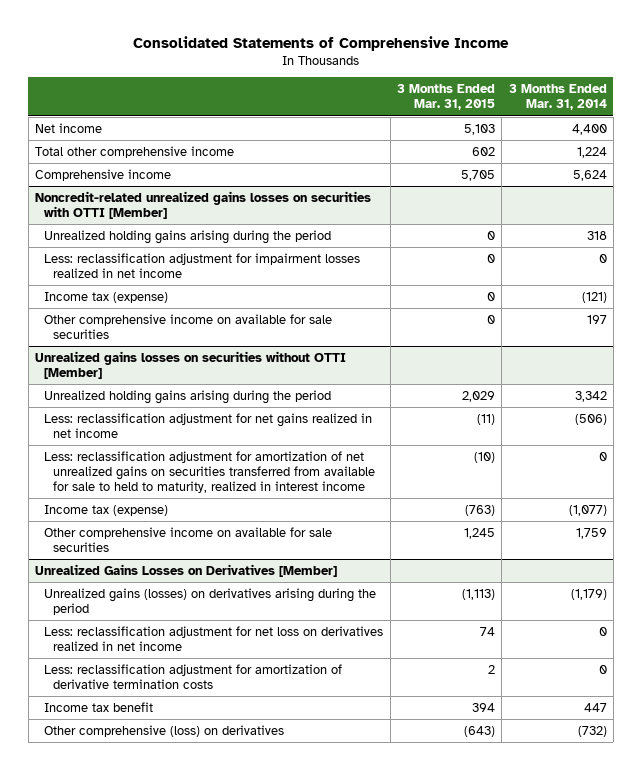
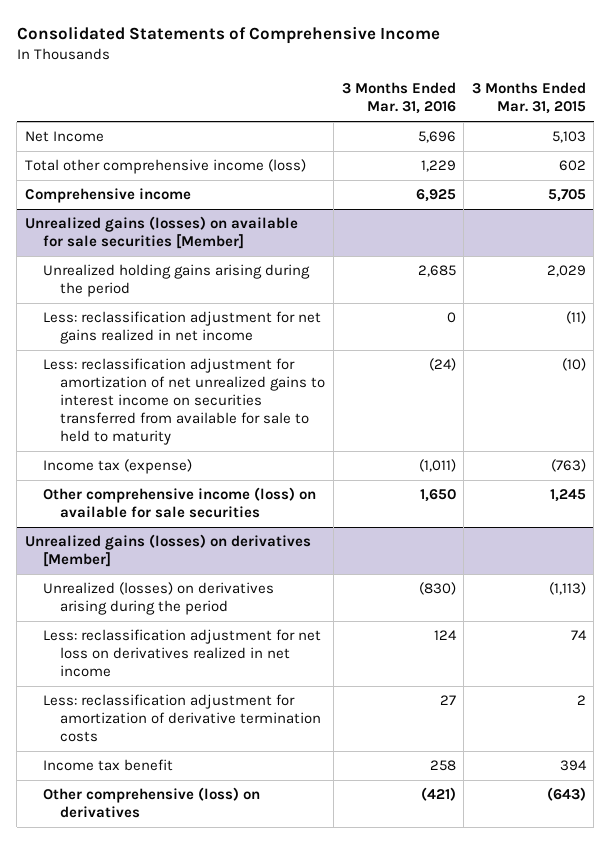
- | 3 Months Ended Mar. 31, 2015 | 3 Months Ended Mar. 31, 2014
+ | 3 Months Ended Mar. 31, 2016 | 3 Months Ended Mar. 31, 2015
- Net income | 5,103 | 4,400
- Total other comprehensive income | 602 | 1,224
+ Net Income | 5,696 | 5,103
+ Total other comprehensive income (loss) | 1,229 | 602
- Noncredit-related unrealized gains losses on securities with OTTI [Member]
- Unrealized holding gains arising during the period | 0 | 318
- Less: reclassification adjustment for impairment losses realized in net income | 0 | 0
- Income tax (expense) | 0 | (121)
- Other comprehensive income on available for sale securities | 0 | 197
- Unrealized gains losses on securities without OTTI [Member]
+ Unrealized gains (losses) on available for sale securities [Member]
- Less: reclassification adjustment for amortization of net unrealized gains on securities transferred from available for sale to held to maturity, realized in interest income | (10) | 0
+ Less: reclassification adjustment for amortization of net unrealized gains to interest income on securities transferred from available for sale to held to maturity | (24) | (10)
- Other comprehensive income on available for sale securities | 1,245 | 1,759
- Unrealized Gains Losses on Derivatives [Member]
- Unrealized gains (losses) on derivatives arising during the period | (1,113) | (1,179)
+ Other comprehensive income (loss) on available for sale securities | 1,650 | 1,245
+ Unrealized gains (losses) on derivatives [Member]
+ Unrealized (losses) on derivatives arising during the period | (830) | (1,113)

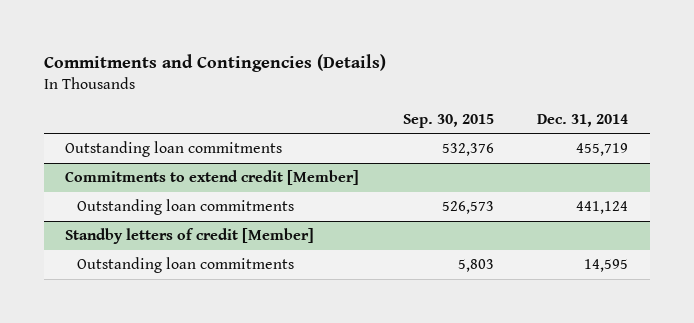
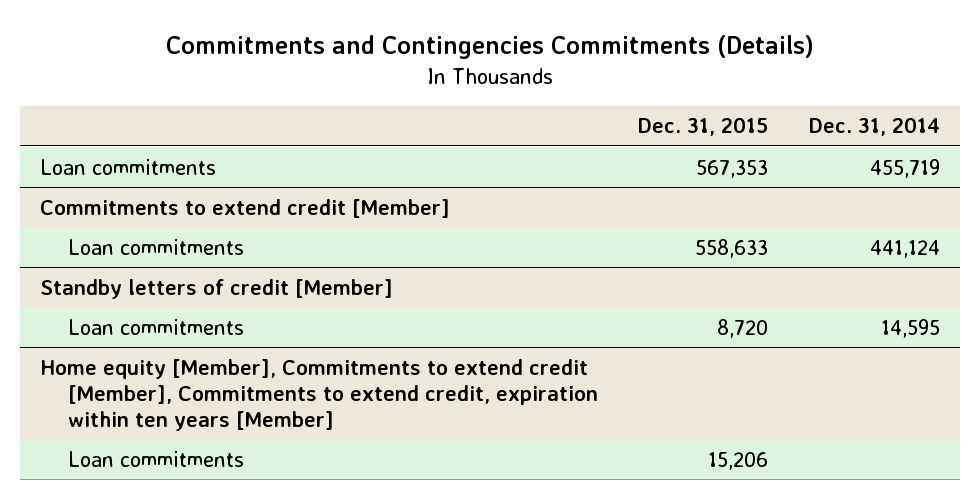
- Commitments and Contingencies (Details)
+ Commitments and Contingencies Commitments (Details)
- | Sep. 30, 2015 | Dec. 31, 2014
+ | Dec. 31, 2015 | Dec. 31, 2014
- Outstanding loan commitments | 532,376 | 455,719
+ Loan commitments | 567,353 | 455,719
@ Commitments to extend credit [Member]
- Outstanding loan commitments | 526,573 | 441,124
+ Loan commitments | 558,633 | 441,124
@ Standby letters of credit [Member]
- Outstanding loan commitments | 5,803 | 14,595
+ Loan commitments | 8,720 | 14,595
+ Home equity [Member], Commitments to extend credit [Member], Commitments to extend credit, expiration within ten years [Member]
+ Loan commitments | 15,206 |

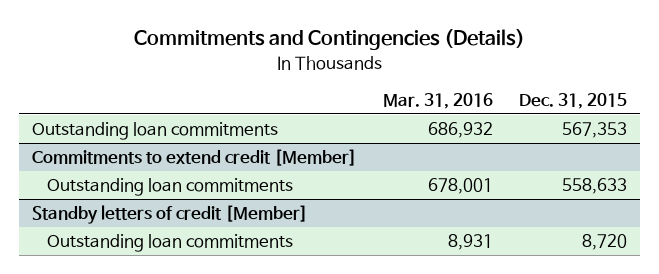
- Commitments and Contingencies Commitments (Details)
+ Commitments and Contingencies (Details)
- | Dec. 31, 2015 | Dec. 31, 2014
+ | Mar. 31, 2016 | Dec. 31, 2015
- Loan commitments | 567,353 | 455,719
+ Outstanding loan commitments | 686,932 | 567,353
@ Commitments to extend credit [Member]
- Loan commitments | 558,633 | 441,124
+ Outstanding loan commitments | 678,001 | 558,633
@ Standby letters of credit [Member]
- Loan commitments | 8,720 | 14,595
- Home equity [Member], Commitments to extend credit [Member], Commitments to extend credit, expiration within ten years [Member]
- Loan commitments | 15,206 |
@ Standby letters of credit [Member]
+ Outstanding loan commitments | 8,931 | 8,720

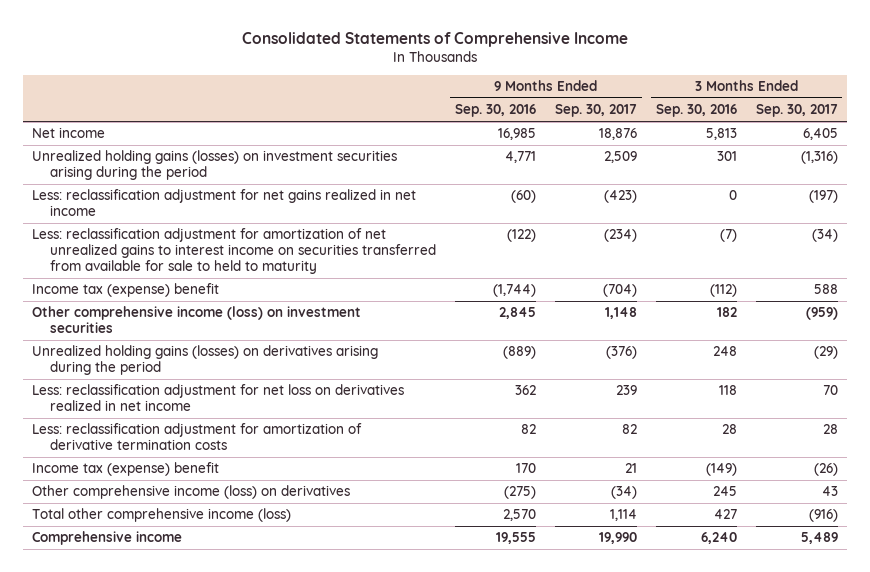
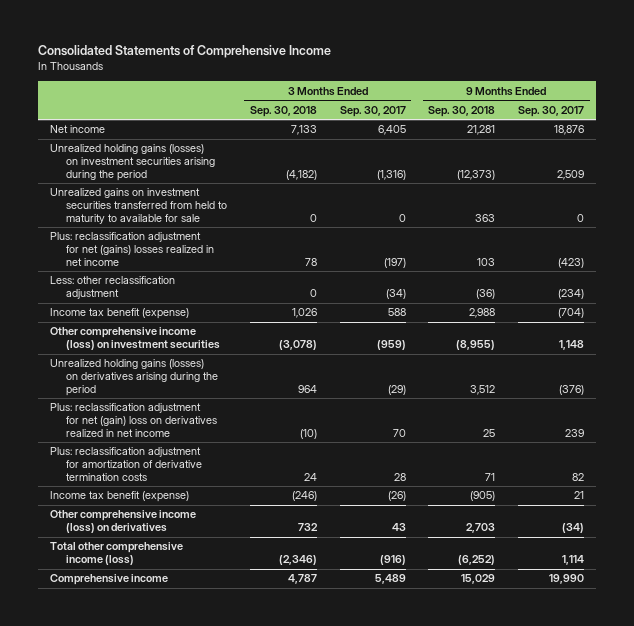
- | 9 Months Ended Sep. 30, 2016 | 9 Months Ended Sep. 30, 2017 | 3 Months Ended Sep. 30, 2016 | 3 Months Ended Sep. 30, 2017
+ | 3 Months Ended Sep. 30, 2018 | 3 Months Ended Sep. 30, 2017 | 9 Months Ended Sep. 30, 2018 | 9 Months Ended Sep. 30, 2017
- Less: reclassification adjustment for net gains realized in net income | (60) | (423) | 0 | (197)
- Less: reclassification adjustment for amortization of net unrealized gains to interest income on securities transferred from available for sale to held to maturity | (122) | (234) | (7) | (34)
- Income tax (expense) benefit | (1,744) | (704) | (112) | 588
+ Unrealized gains on investment securities transferred from held to maturity to available for sale | 0 | 0 | 363 | 0
+ Plus: reclassification adjustment for net (gains) losses realized in net income | 78 | (197) | 103 | (423)
+ Less: other reclassification adjustment | 0 | (34) | (36) | (234)
+ Income tax benefit (expense) | 1,026 | 588 | 2,988 | (704)
- Less: reclassification adjustment for net loss on derivatives realized in net income | 362 | 239 | 118 | 70
- Less: reclassification adjustment for amortization of derivative termination costs | 82 | 82 | 28 | 28
- Income tax (expense) benefit | 170 | 21 | (149) | (26)
+ Plus: reclassification adjustment for net (gain) loss on derivatives realized in net income | (10) | 70 | 25 | 239
+ Plus: reclassification adjustment for amortization of derivative termination costs | 24 | 28 | 71 | 82
+ Income tax benefit (expense) | (246) | (26) | (905) | 21

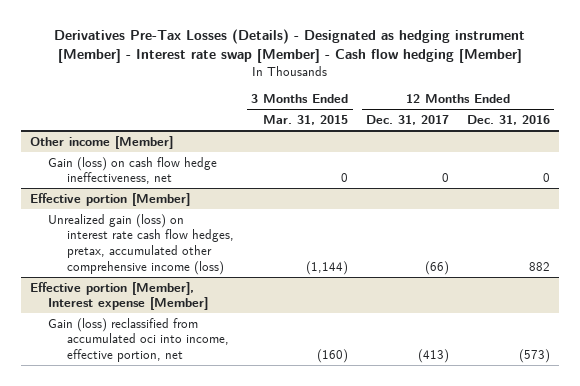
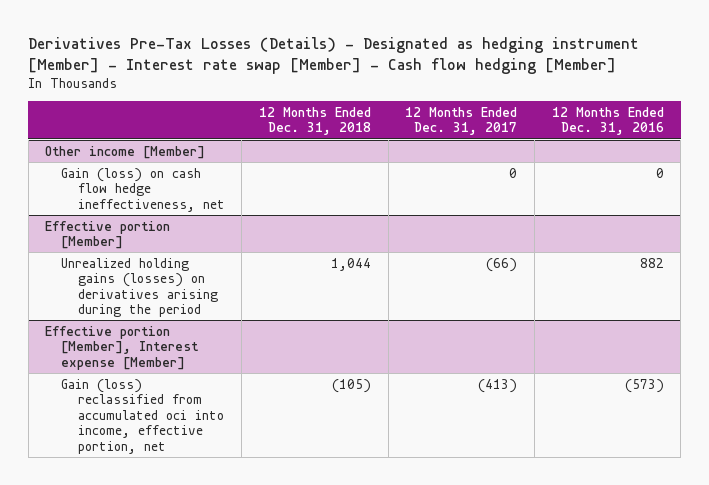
- | 3 Months Ended Mar. 31, 2015 | 12 Months Ended Dec. 31, 2017 | 12 Months Ended Dec. 31, 2016
+ | 12 Months Ended Dec. 31, 2018 | 12 Months Ended Dec. 31, 2017 | 12 Months Ended Dec. 31, 2016
@ Effective portion [Member]
- Unrealized gain (loss) on interest rate cash flow hedges, pretax, accumulated other comprehensive income (loss) | (1,144) | (66) | 882
+ Unrealized holding gains (losses) on derivatives arising during the period | 1,044 | (66) | 882

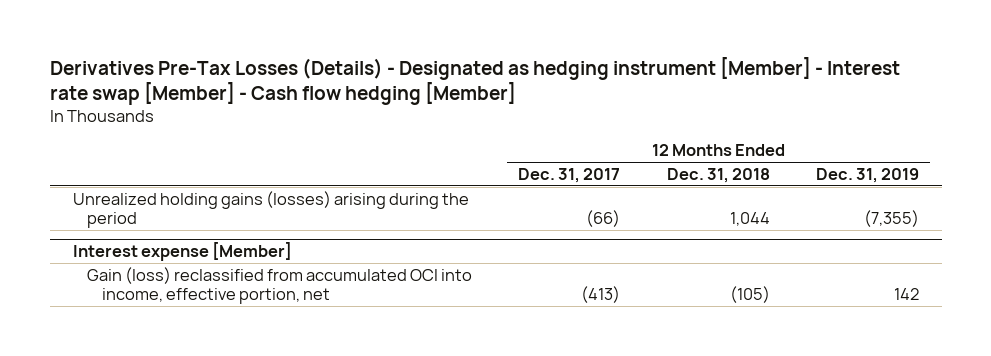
- | 12 Months Ended Dec. 31, 2018 | 12 Months Ended Dec. 31, 2017 | 12 Months Ended Dec. 31, 2016
+ | 12 Months Ended Dec. 31, 2017 | 12 Months Ended Dec. 31, 2018 | 12 Months Ended Dec. 31, 2019
- Other income [Member]
- Gain (loss) on cash flow hedge ineffectiveness, net | | 0 | 0
- Effective portion [Member]
- Unrealized holding gains (losses) on derivatives arising during the period | 1,044 | (66) | 882
- Effective portion [Member], Interest expense [Member]
- Gain (loss) reclassified from accumulated oci into income, effective portion, net | (105) | (413) | (573)
+ Unrealized holding gains (losses) arising during the period | (66) | 1,044 | (7,355)
+ Interest expense [Member]
+ Gain (loss) reclassified from accumulated OCI into income, effective portion, net | (413) | (105) | 142

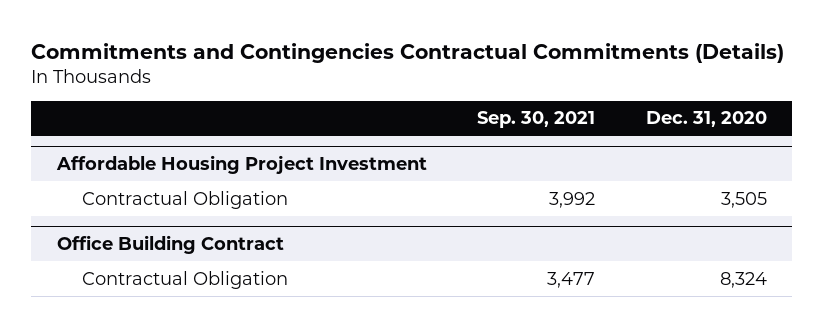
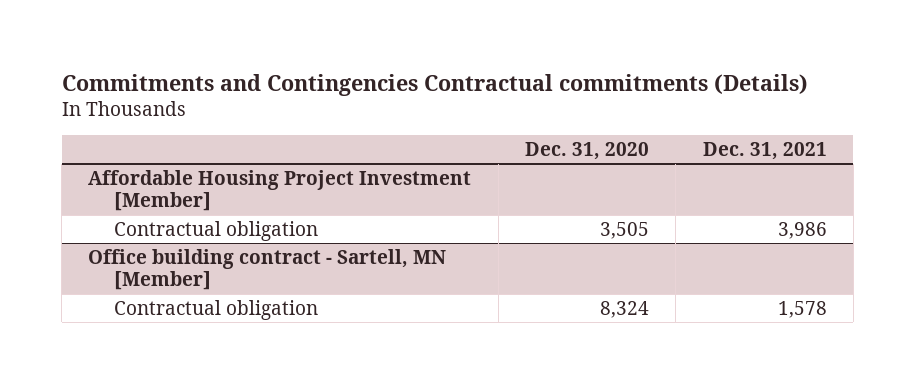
- Commitments and Contingencies Contractual Commitments (Details)
+ Commitments and Contingencies Contractual commitments (Details)
- | Sep. 30, 2021 | Dec. 31, 2020
+ | Dec. 31, 2020 | Dec. 31, 2021
- Affordable Housing Project Investment
- Contractual Obligation | 3,992 | 3,505
- Office Building Contract
- Contractual Obligation | 3,477 | 8,324
+ Affordable Housing Project Investment [Member]
+ Contractual obligation | 3,505 | 3,986
+ Office building contract - Sartell, MN [Member]
+ Contractual obligation | 8,324 | 1,578

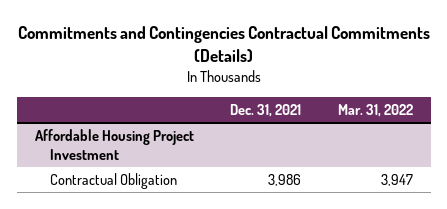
- Commitments and Contingencies Contractual commitments (Details)
+ Commitments and Contingencies Contractual Commitments (Details)
- | Dec. 31, 2020 | Dec. 31, 2021
+ | Dec. 31, 2021 | Mar. 31, 2022
- Affordable Housing Project Investment [Member]
- Contractual obligation | 3,505 | 3,986
- Office building contract - Sartell, MN [Member]
- Contractual obligation | 8,324 | 1,578
+ Affordable Housing Project Investment
+ Contractual Obligation | 3,986 | 3,947

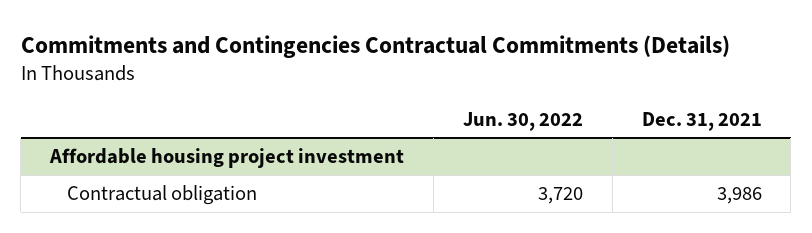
- | Dec. 31, 2021 | Mar. 31, 2022
+ | Jun. 30, 2022 | Dec. 31, 2021
- Affordable Housing Project Investment
- Contractual Obligation | 3,986 | 3,947
+ Affordable housing project investment
+ Contractual obligation | 3,720 | 3,986

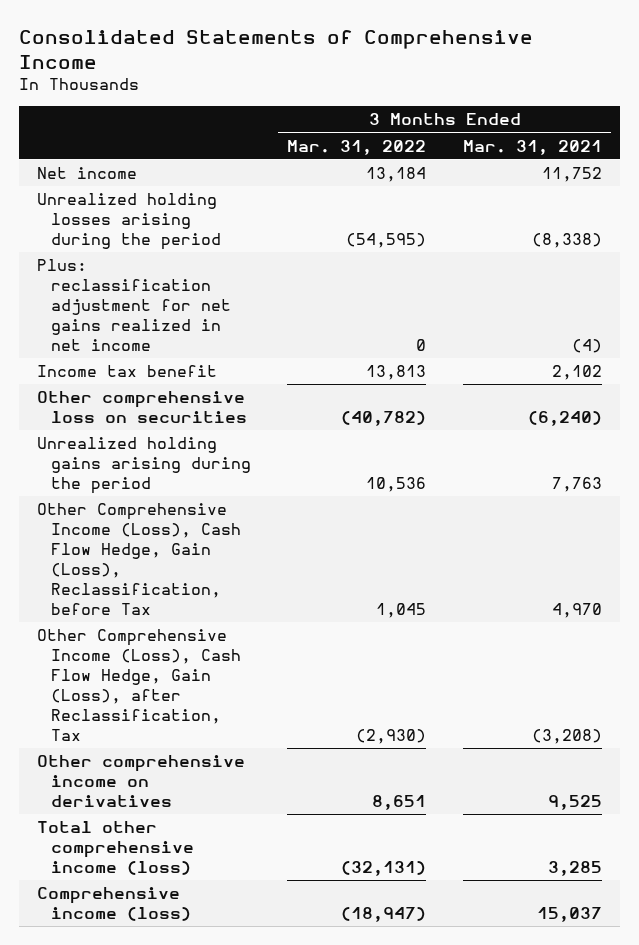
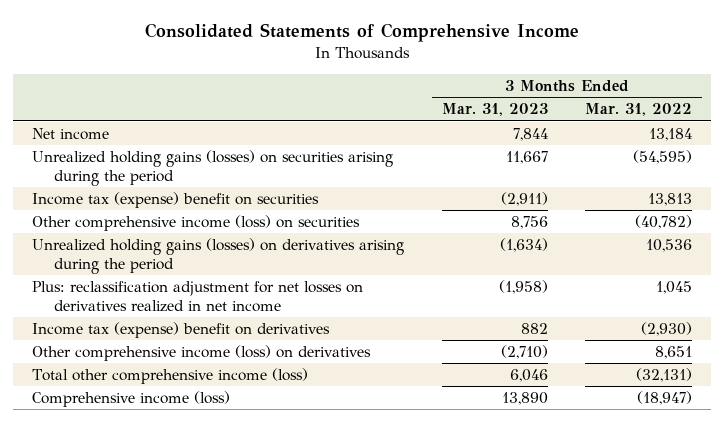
- | 3 Months Ended Mar. 31, 2022 | 3 Months Ended Mar. 31, 2021
+ | 3 Months Ended Mar. 31, 2023 | 3 Months Ended Mar. 31, 2022
- Unrealized holding losses arising during the period | (54,595) | (8,338)
- Plus: reclassification adjustment for net gains realized in net income | 0 | (4)
- Income tax benefit | 13,813 | 2,102
- Other comprehensive loss on securities | (40,782) | (6,240)
- Unrealized holding gains arising during the period | 10,536 | 7,763
- Other Comprehensive Income (Loss), Cash Flow Hedge, Gain (Loss), Reclassification, before Tax | 1,045 | 4,970
- Other Comprehensive Income (Loss), Cash Flow Hedge, Gain (Loss), after Reclassification, Tax | (2,930) | (3,208)
- Other comprehensive income on derivatives | 8,651 | 9,525
+ Unrealized holding gains (losses) on securities arising during the period | 11,667 | (54,595)
+ Income tax (expense) benefit on securities | (2,911) | 13,813
+ Other comprehensive income (loss) on securities | 8,756 | (40,782)
+ Unrealized holding gains (losses) on derivatives arising during the period | (1,634) | 10,536
+ Plus: reclassification adjustment for net losses on derivatives realized in net income | (1,958) | 1,045
+ Income tax (expense) benefit on derivatives | 882 | (2,930)
+ Other comprehensive income (loss) on derivatives | (2,710) | 8,651

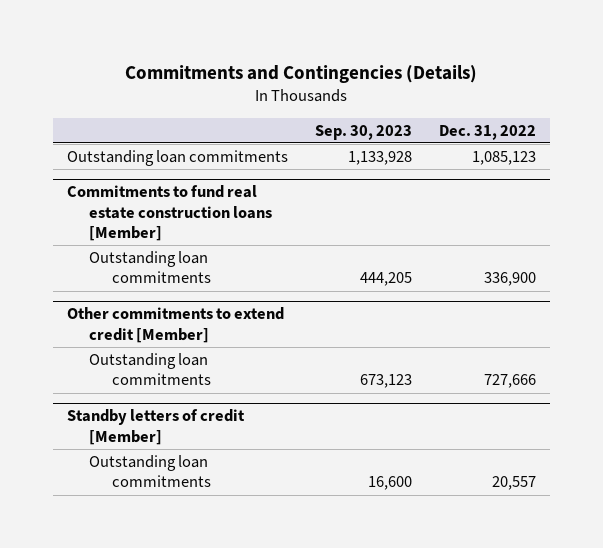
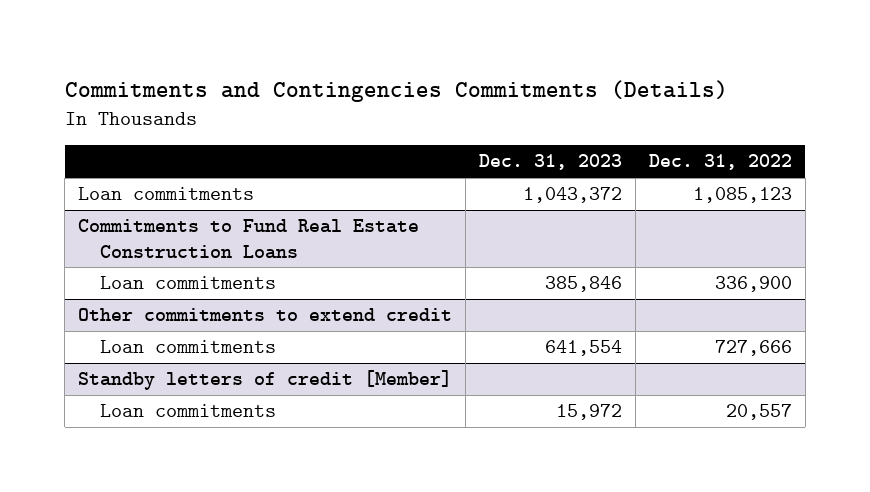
- Commitments and Contingencies (Details)
+ Commitments and Contingencies Commitments (Details)
- | Sep. 30, 2023 | Dec. 31, 2022
+ | Dec. 31, 2023 | Dec. 31, 2022
- Outstanding loan commitments | 1,133,928 | 1,085,123
- Commitments to fund real estate construction loans [Member]
- Outstanding loan commitments | 444,205 | 336,900
- Other commitments to extend credit [Member]
- Outstanding loan commitments | 673,123 | 727,666
+ Loan commitments | 1,043,372 | 1,085,123
+ Commitments to Fund Real Estate Construction Loans
+ Loan commitments | 385,846 | 336,900
+ Other commitments to extend credit
+ Loan commitments | 641,554 | 727,666
@ Standby letters of credit [Member]
- Outstanding loan commitments | 16,600 | 20,557
+ Loan commitments | 15,972 | 20,557

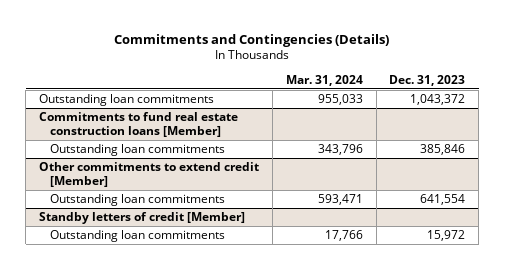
- Commitments and Contingencies Commitments (Details)
+ Commitments and Contingencies (Details)
- | Dec. 31, 2023 | Dec. 31, 2022
+ | Mar. 31, 2024 | Dec. 31, 2023
- Loan commitments | 1,043,372 | 1,085,123
- Commitments to Fund Real Estate Construction Loans
- Loan commitments | 385,846 | 336,900
- Other commitments to extend credit
- Loan commitments | 641,554 | 727,666
+ Outstanding loan commitments | 955,033 | 1,043,372
+ Commitments to fund real estate construction loans [Member]
+ Outstanding loan commitments | 343,796 | 385,846
+ Other commitments to extend credit [Member]
+ Outstanding loan commitments | 593,471 | 641,554
@ Standby letters of credit [Member]
- Loan commitments | 15,972 | 20,557
+ Outstanding loan commitments | 17,766 | 15,972

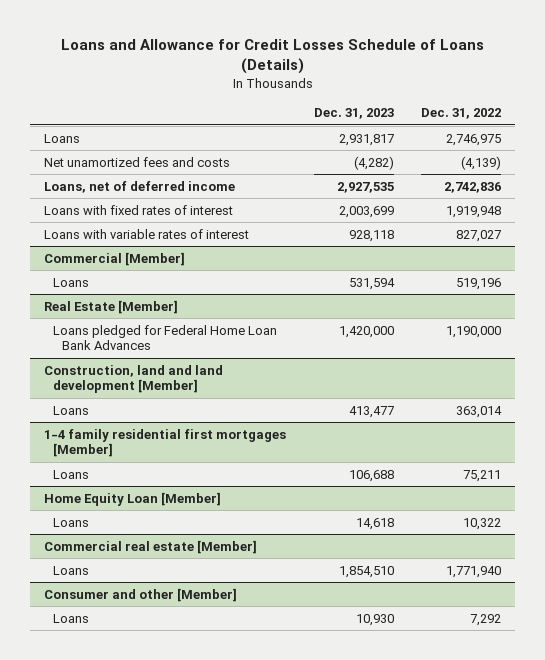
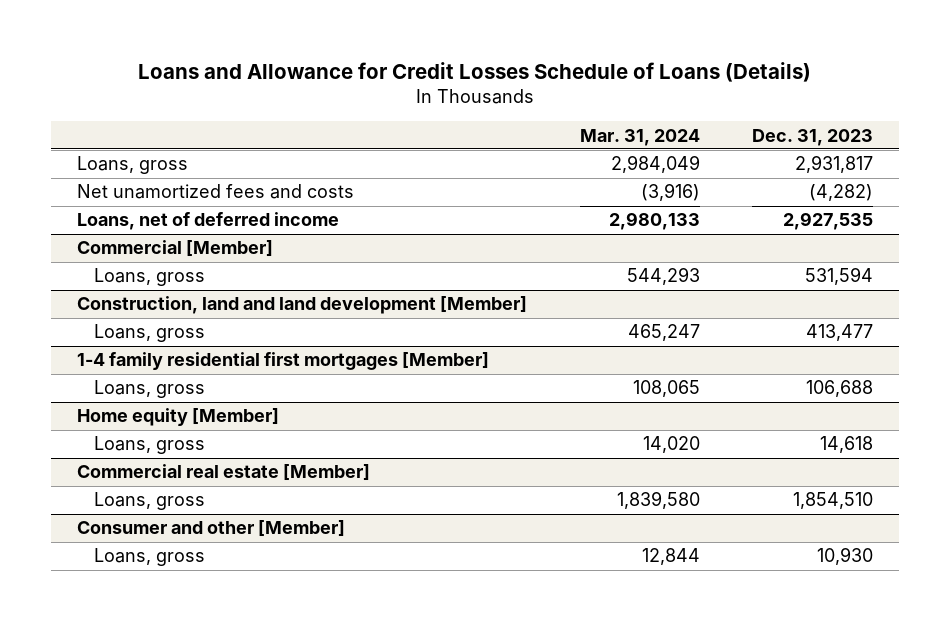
- | Dec. 31, 2023 | Dec. 31, 2022
+ | Mar. 31, 2024 | Dec. 31, 2023
- Loans | 2,931,817 | 2,746,975
+ Loans, gross | 2,984,049 | 2,931,817
- Loans with fixed rates of interest | 2,003,699 | 1,919,948
- Loans with variable rates of interest | 928,118 | 827,027
@ Commercial [Member]
- Loans | 531,594 | 519,196
- Real Estate [Member]
- Loans pledged for Federal Home Loan Bank Advances | 1,420,000 | 1,190,000
@ Commercial [Member]
+ Loans, gross | 544,293 | 531,594
@ Construction, land and land development [Member]
- Loans | 413,477 | 363,014
+ Loans, gross | 465,247 | 413,477
@ 1-4 family residential first mortgages [Member]
- Loans | 106,688 | 75,211
- Home Equity Loan [Member]
- Loans | 14,618 | 10,322
@ 1-4 family residential first mortgages [Member]
+ Loans, gross | 108,065 | 106,688
+ Home equity [Member]
+ Loans, gross | 14,020 | 14,618
@ Commercial real estate [Member]
- Loans | 1,854,510 | 1,771,940
+ Loans, gross | 1,839,580 | 1,854,510
@ Consumer and other [Member]
- Loans | 10,930 | 7,292
+ Loans, gross | 12,844 | 10,930

